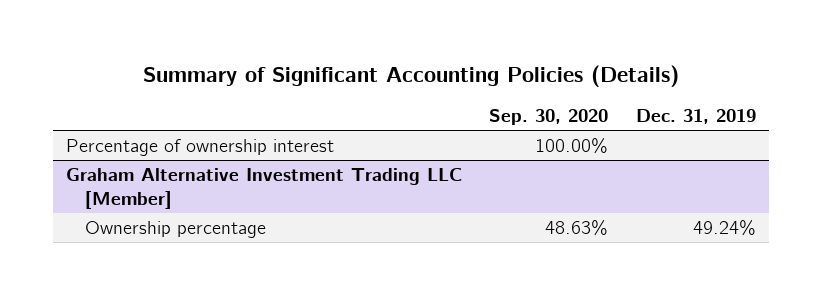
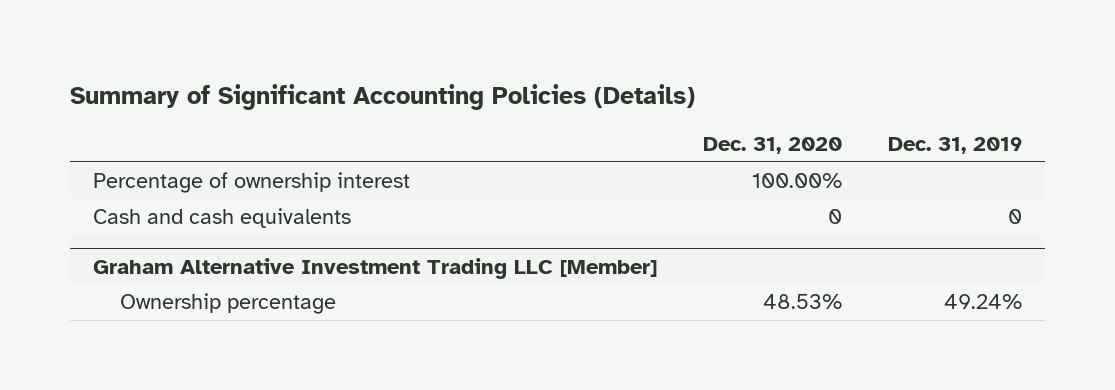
- | Sep. 30, 2020 | Dec. 31, 2019
+ | Dec. 31, 2020 | Dec. 31, 2019
+ Cash and cash equivalents | 0 | 0

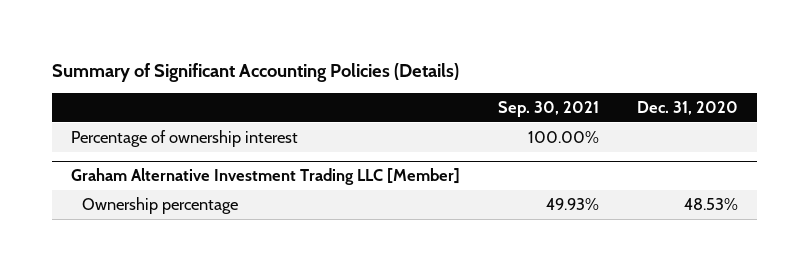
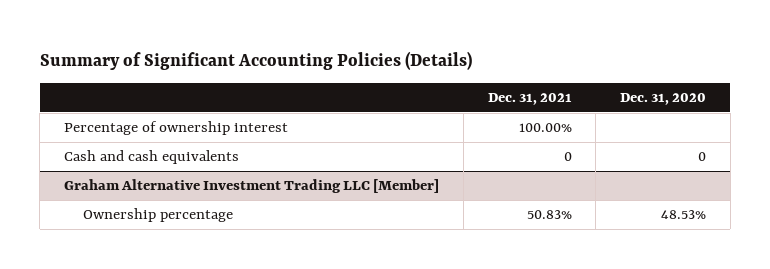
- | Sep. 30, 2021 | Dec. 31, 2020
+ | Dec. 31, 2021 | Dec. 31, 2020
+ Cash and cash equivalents | 0 | 0

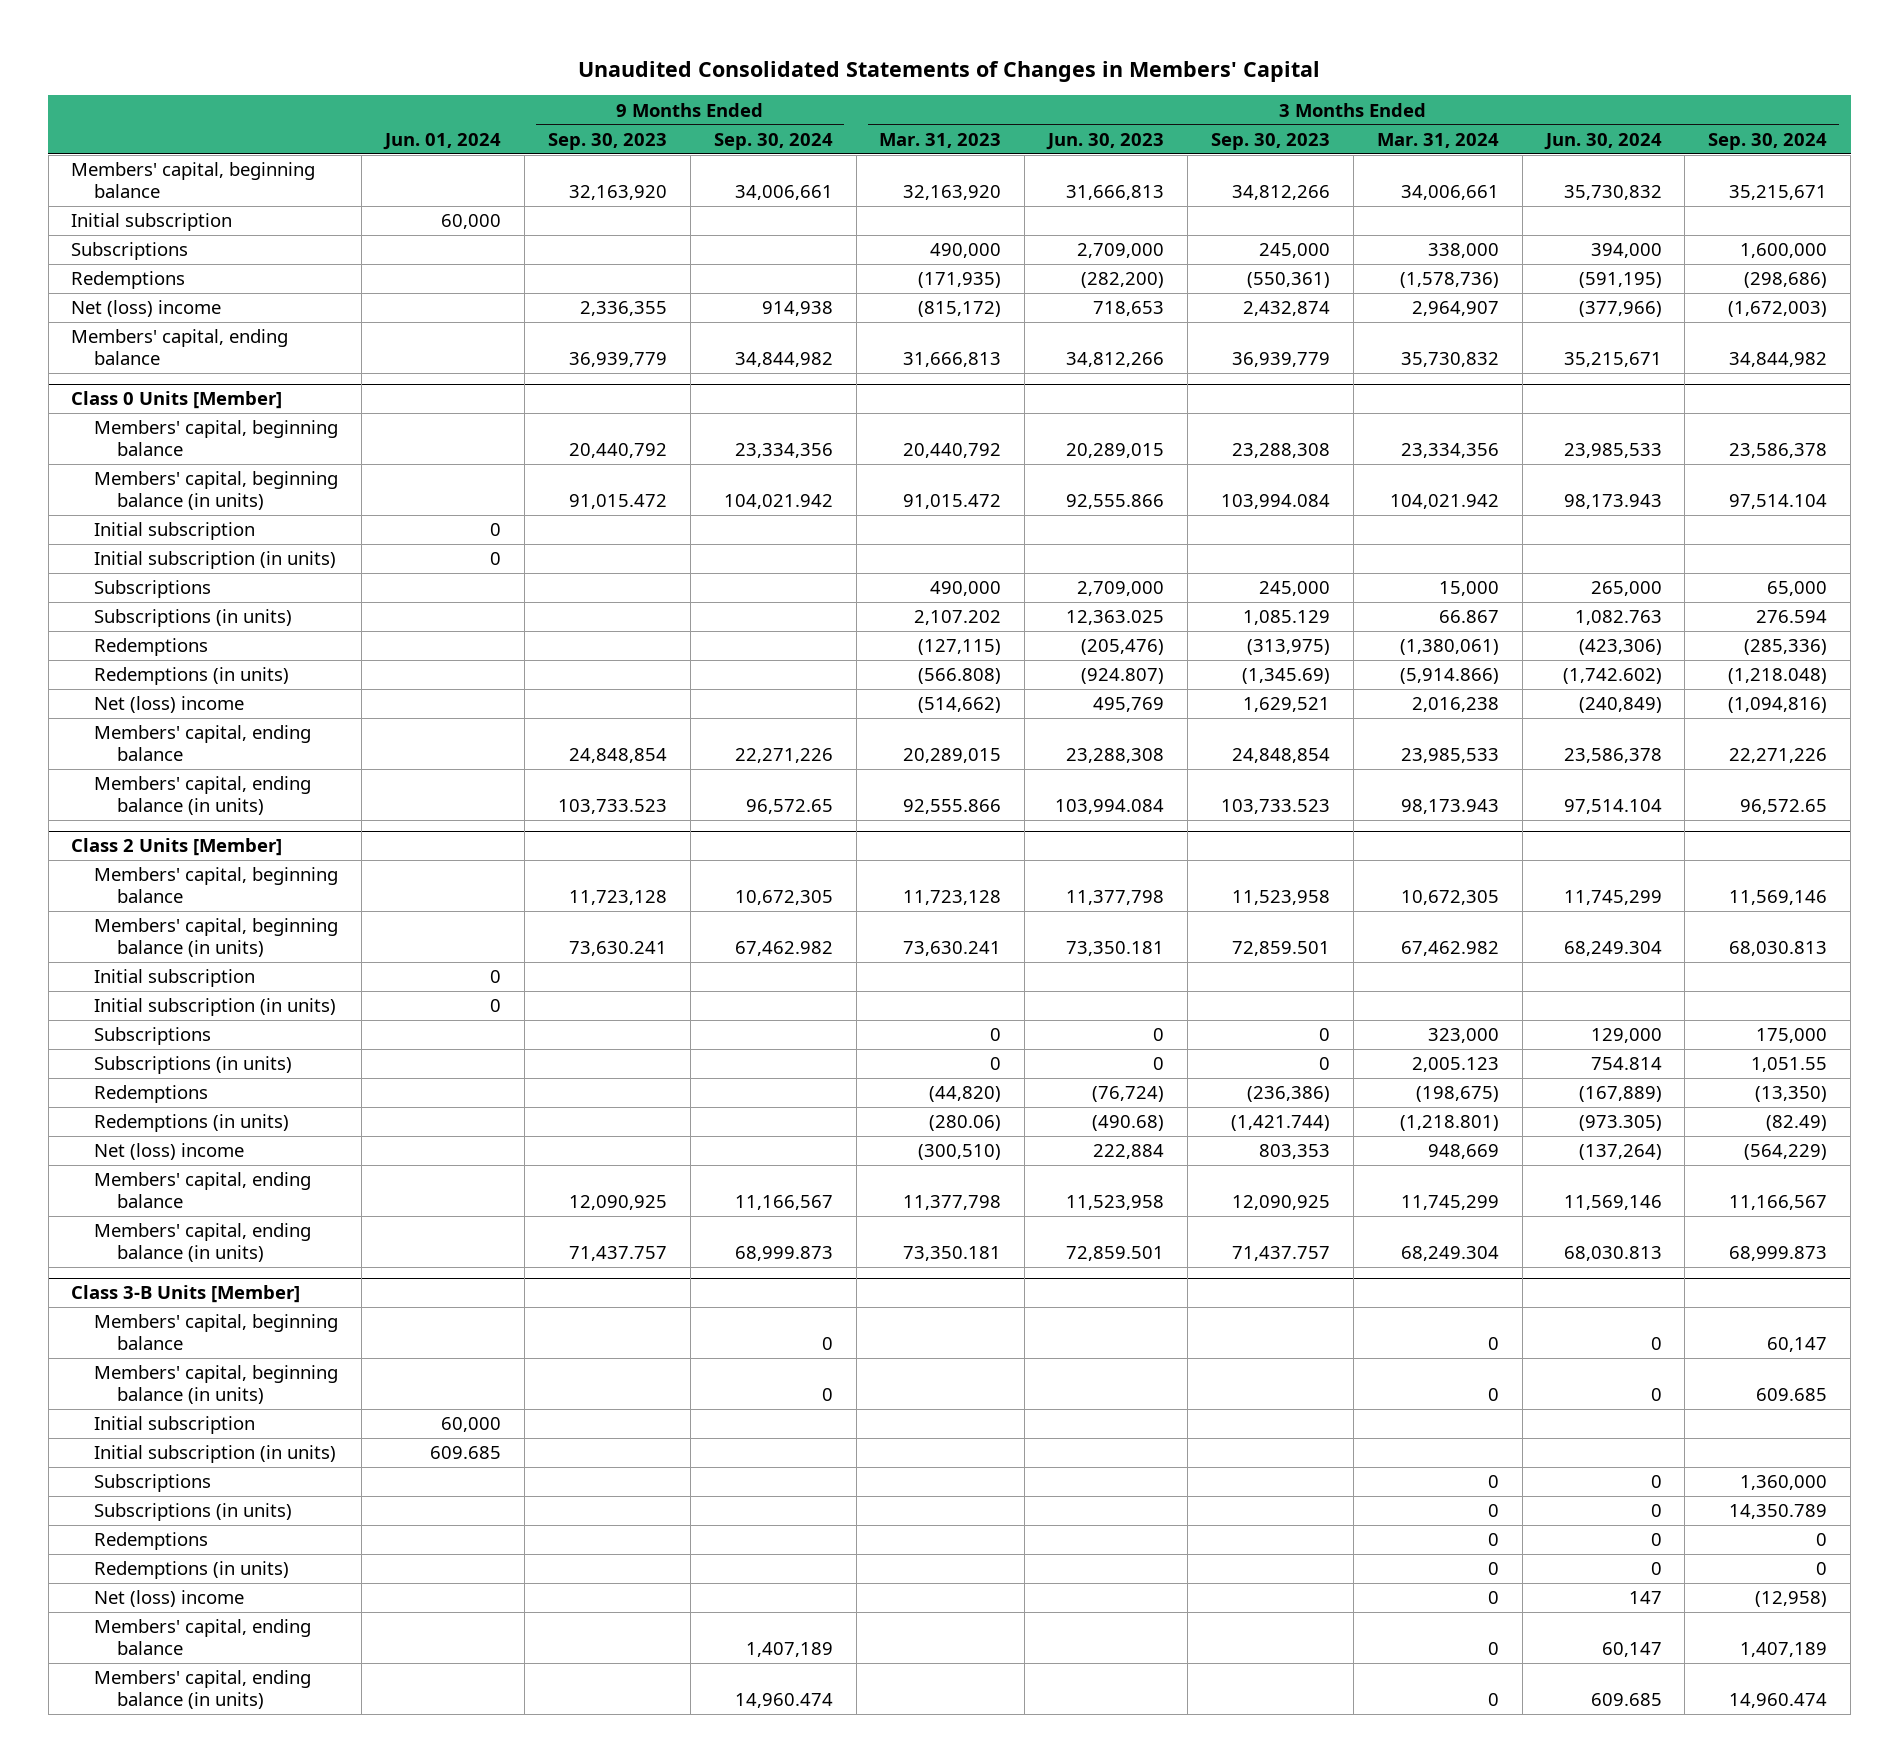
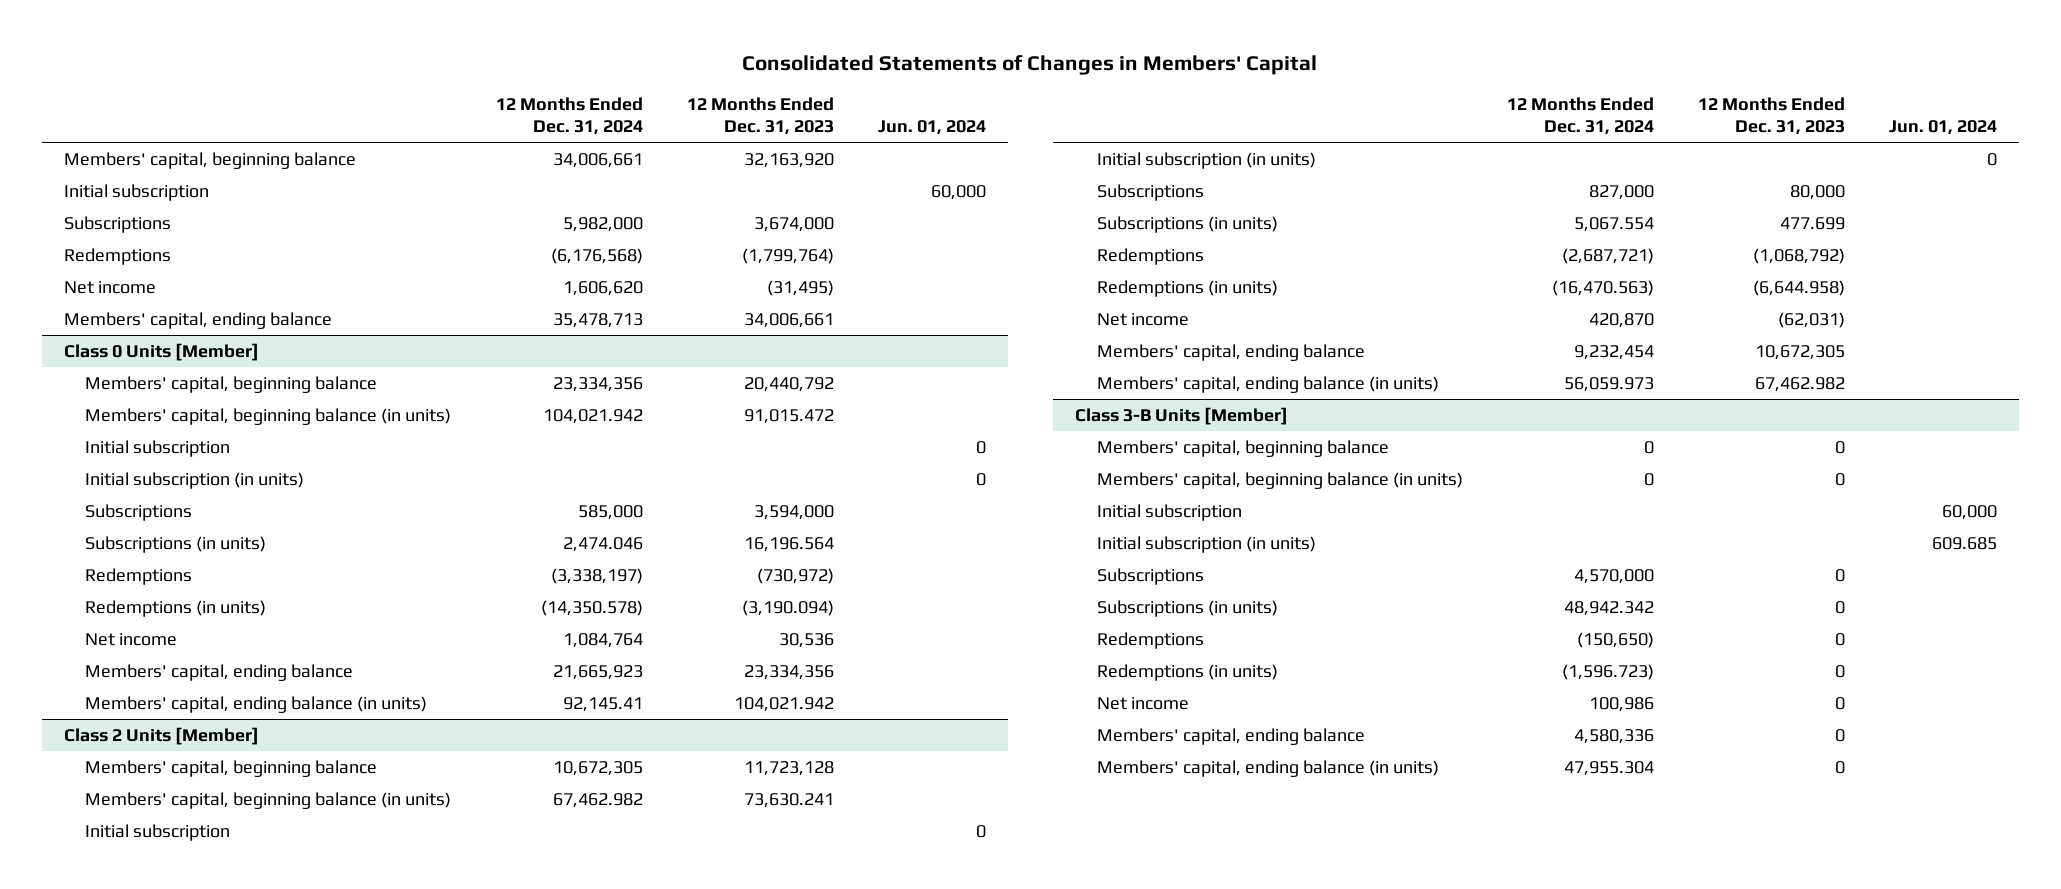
- Unaudited Consolidated Statements of Changes in Members' Capital
+ Consolidated Statements of Changes in Members' Capital
- | Jun. 01, 2024 | 9 Months Ended Sep. 30, 2023 | 9 Months Ended Sep. 30, 2024 | 3 Months Ended Mar. 31, 2023 | 3 Months Ended Jun. 30, 2023 | 3 Months Ended Sep. 30, 2023 | 3 Months Ended Mar. 31, 2024 | 3 Months Ended Jun. 30, 2024 | 3 Months Ended Sep. 30, 2024
+ | 12 Months Ended Dec. 31, 2024 | 12 Months Ended Dec. 31, 2023 | Jun. 01, 2024
- Net (loss) income | | 2,336,355 | 914,938 | (815,172) | 718,653 | 2,432,874 | 2,964,907 | (377,966) | (1,672,003)
+ Net income | 1,606,620 | (31,495) |
@ Class 0 Units [Member]
- Net (loss) income | | | | (514,662) | 495,769 | 1,629,521 | 2,016,238 | (240,849) | (1,094,816)
+ Net income | 1,084,764 | 30,536 |
@ Class 2 Units [Member]
- Net (loss) income | | | | (300,510) | 222,884 | 803,353 | 948,669 | (137,264) | (564,229)
+ Net income | 420,870 | (62,031) |
@ Class 3-B Units [Member]
- Net (loss) income | | | | | | | 0 | 147 | (12,958)
+ Net income | 100,986 | 0 |

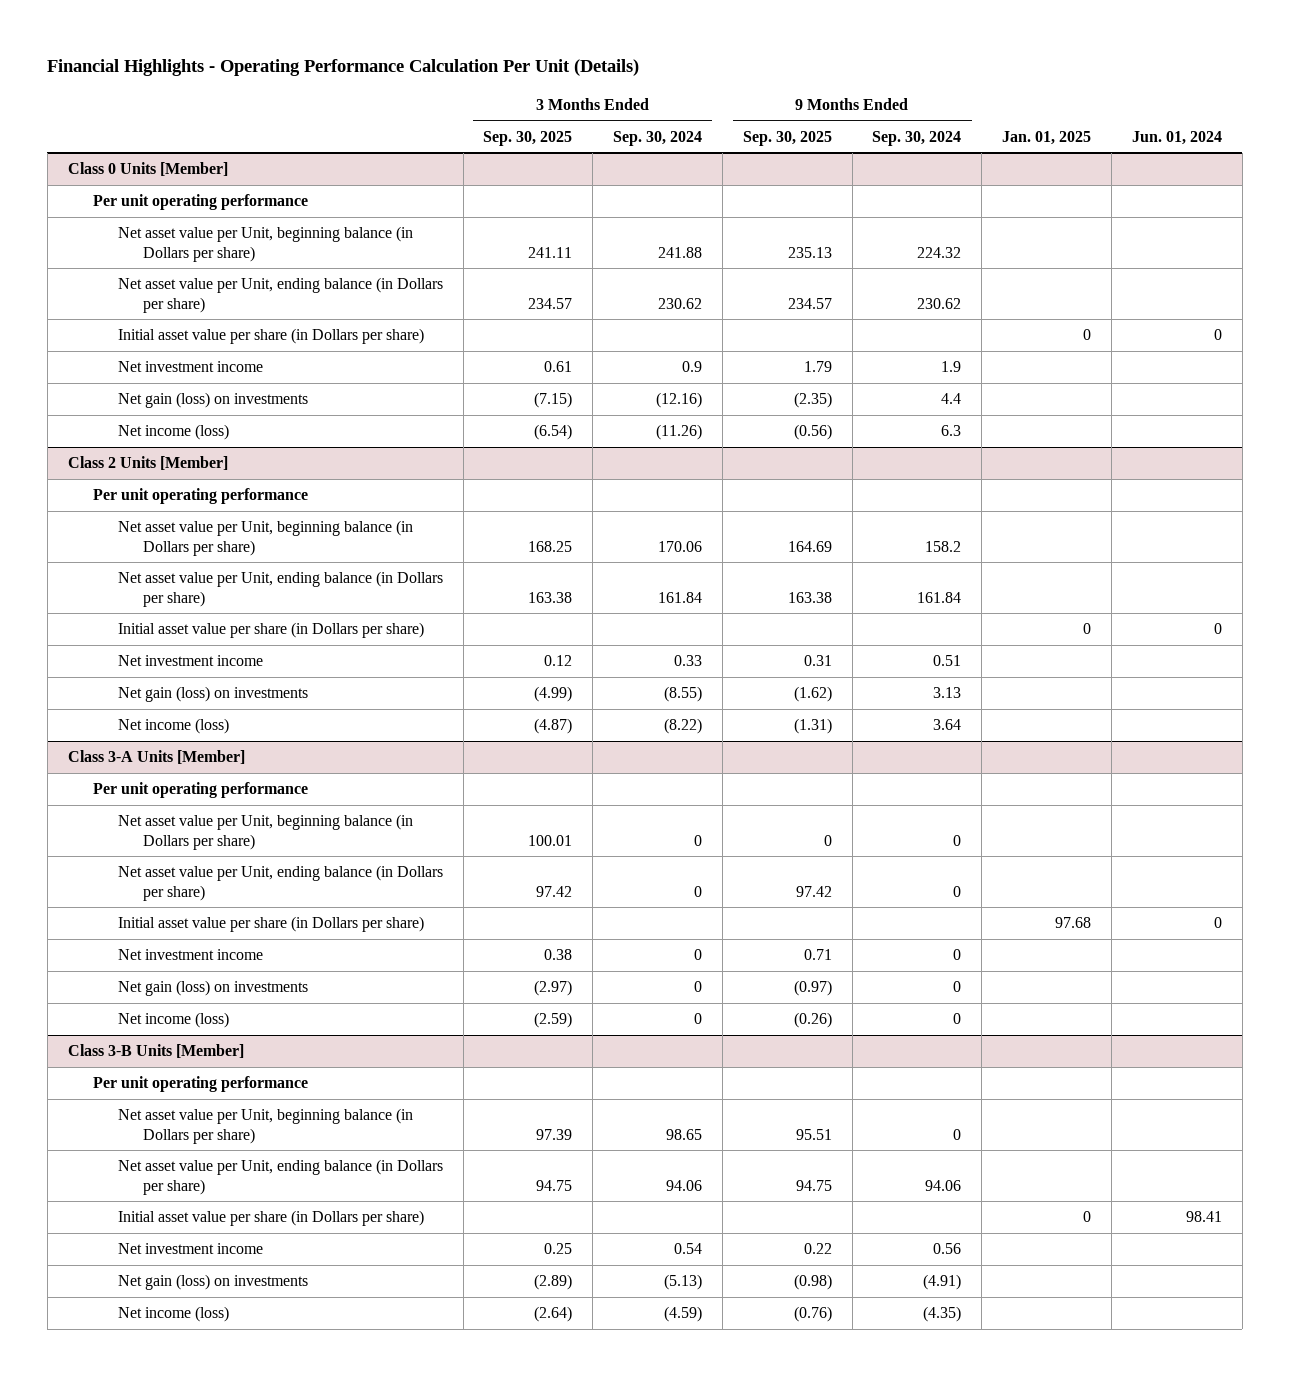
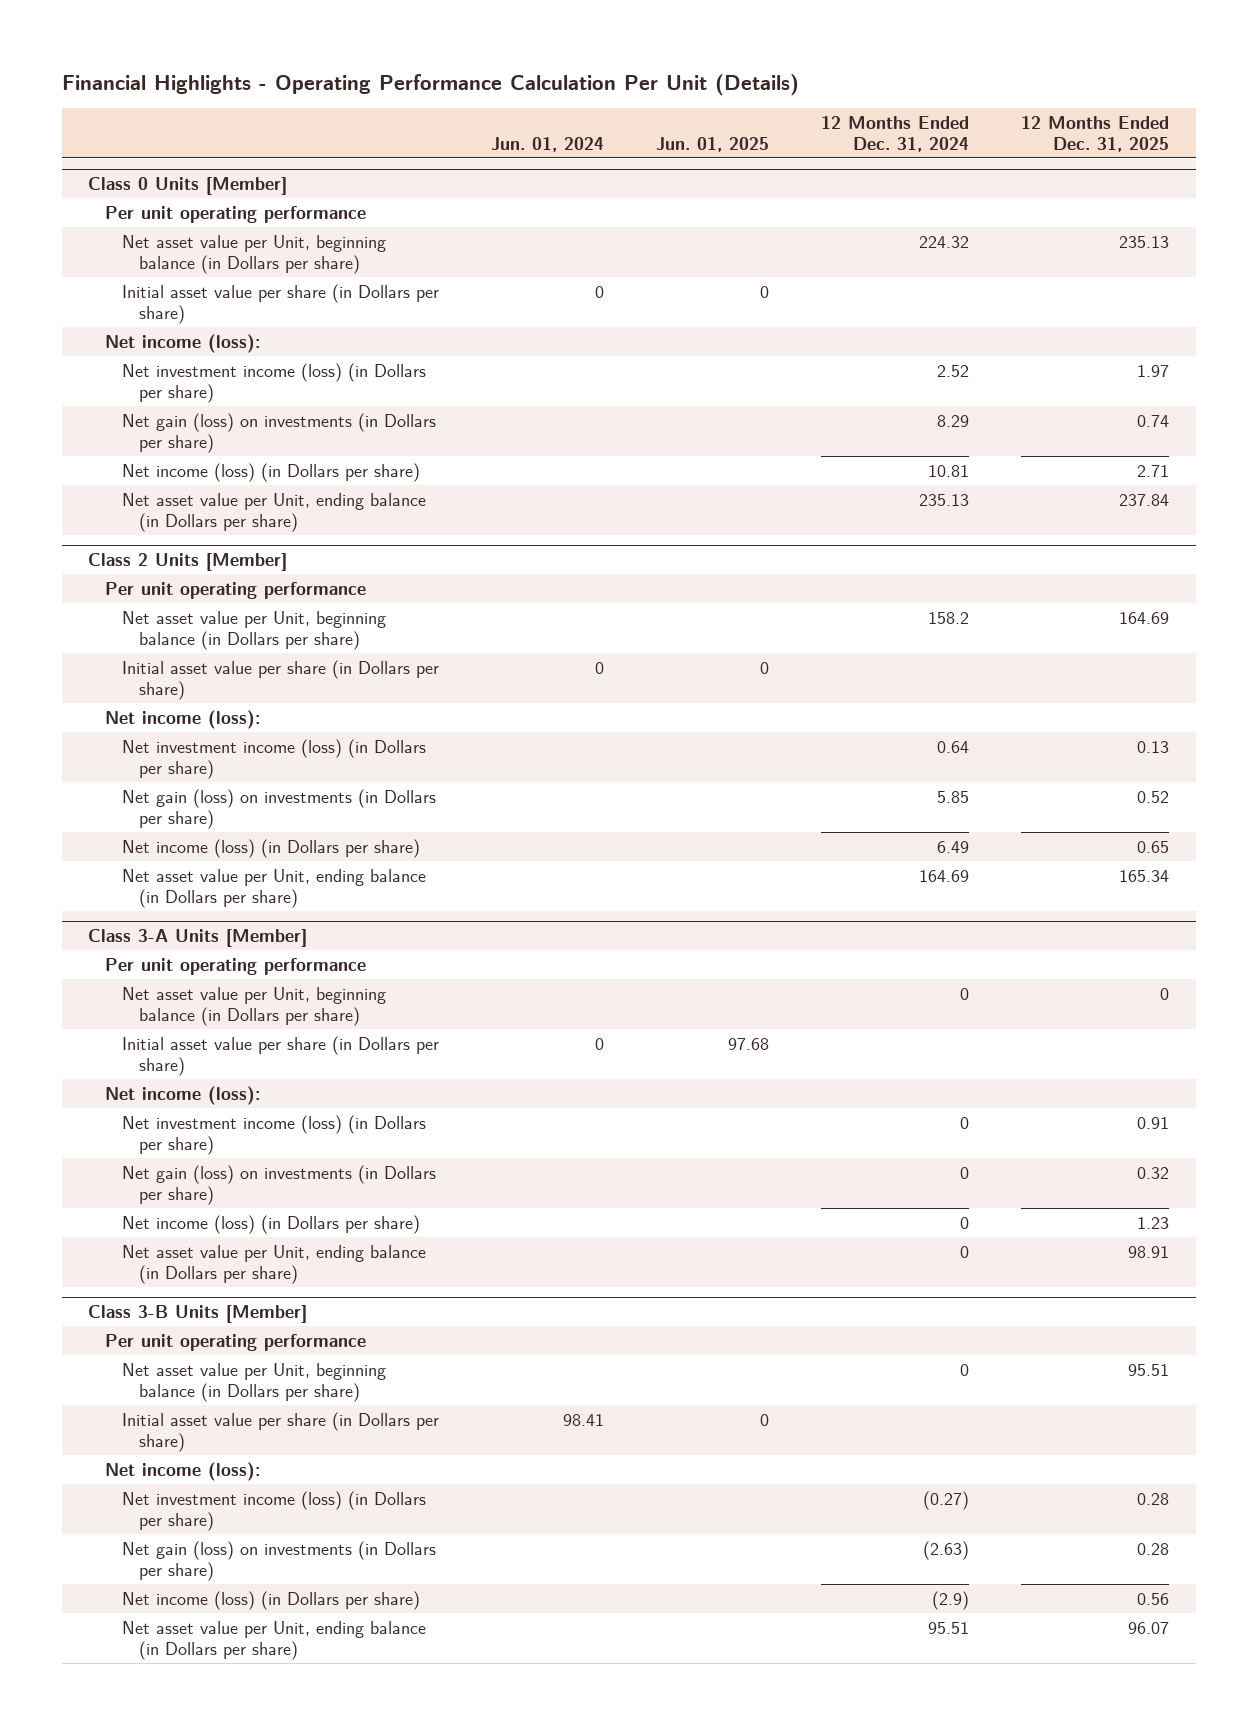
- | 3 Months Ended Sep. 30, 2025 | 3 Months Ended Sep. 30, 2024 | 9 Months Ended Sep. 30, 2025 | 9 Months Ended Sep. 30, 2024 | Jan. 01, 2025 | Jun. 01, 2024
+ | Jun. 01, 2024 | Jun. 01, 2025 | 12 Months Ended Dec. 31, 2024 | 12 Months Ended Dec. 31, 2025
@ Class 0 Units [Member]
- Net investment income | 0.61 | 0.9 | 1.79 | 1.9 | |
- Net gain (loss) on investments | (7.15) | (12.16) | (2.35) | 4.4 | |
- Net income (loss) | (6.54) | (11.26) | (0.56) | 6.3 | |
+ Net income (loss):
+ Net investment income (loss) (in Dollars per share) | | | 2.52 | 1.97
+ Net gain (loss) on investments (in Dollars per share) | | | 8.29 | 0.74
+ Net income (loss) (in Dollars per share) | | | 10.81 | 2.71
moved down: Net asset value per Unit, ending balance (in Dollars per share) | | | 235.13 | 237.84
@ Class 2 Units [Member]
- Net investment income | 0.12 | 0.33 | 0.31 | 0.51 | |
- Net gain (loss) on investments | (4.99) | (8.55) | (1.62) | 3.13 | |
- Net income (loss) | (4.87) | (8.22) | (1.31) | 3.64 | |
+ Net income (loss):
+ Net investment income (loss) (in Dollars per share) | | | 0.64 | 0.13
+ Net gain (loss) on investments (in Dollars per share) | | | 5.85 | 0.52
+ Net income (loss) (in Dollars per share) | | | 6.49 | 0.65
moved down: Net asset value per Unit, ending balance (in Dollars per share) | | | 164.69 | 165.34
@ Class 3-A Units [Member]
- Net investment income | 0.38 | 0 | 0.71 | 0 | |
- Net gain (loss) on investments | (2.97) | 0 | (0.97) | 0 | |
- Net income (loss) | (2.59) | 0 | (0.26) | 0 | |
+ Net income (loss):
+ Net investment income (loss) (in Dollars per share) | | | 0 | 0.91
+ Net gain (loss) on investments (in Dollars per share) | | | 0 | 0.32
+ Net income (loss) (in Dollars per share) | | | 0 | 1.23
moved down: Net asset value per Unit, ending balance (in Dollars per share) | | | 0 | 98.91
@ Class 3-B Units [Member]
- Net investment income | 0.25 | 0.54 | 0.22 | 0.56 | |
- Net gain (loss) on investments | (2.89) | (5.13) | (0.98) | (4.91) | |
- Net income (loss) | (2.64) | (4.59) | (0.76) | (4.35) | |
+ Net income (loss):
+ Net investment income (loss) (in Dollars per share) | | | (0.27) | 0.28
+ Net gain (loss) on investments (in Dollars per share) | | | (2.63) | 0.28
+ Net income (loss) (in Dollars per share) | | | (2.9) | 0.56
moved down: Net asset value per Unit, ending balance (in Dollars per share) | | | 95.51 | 96.07

